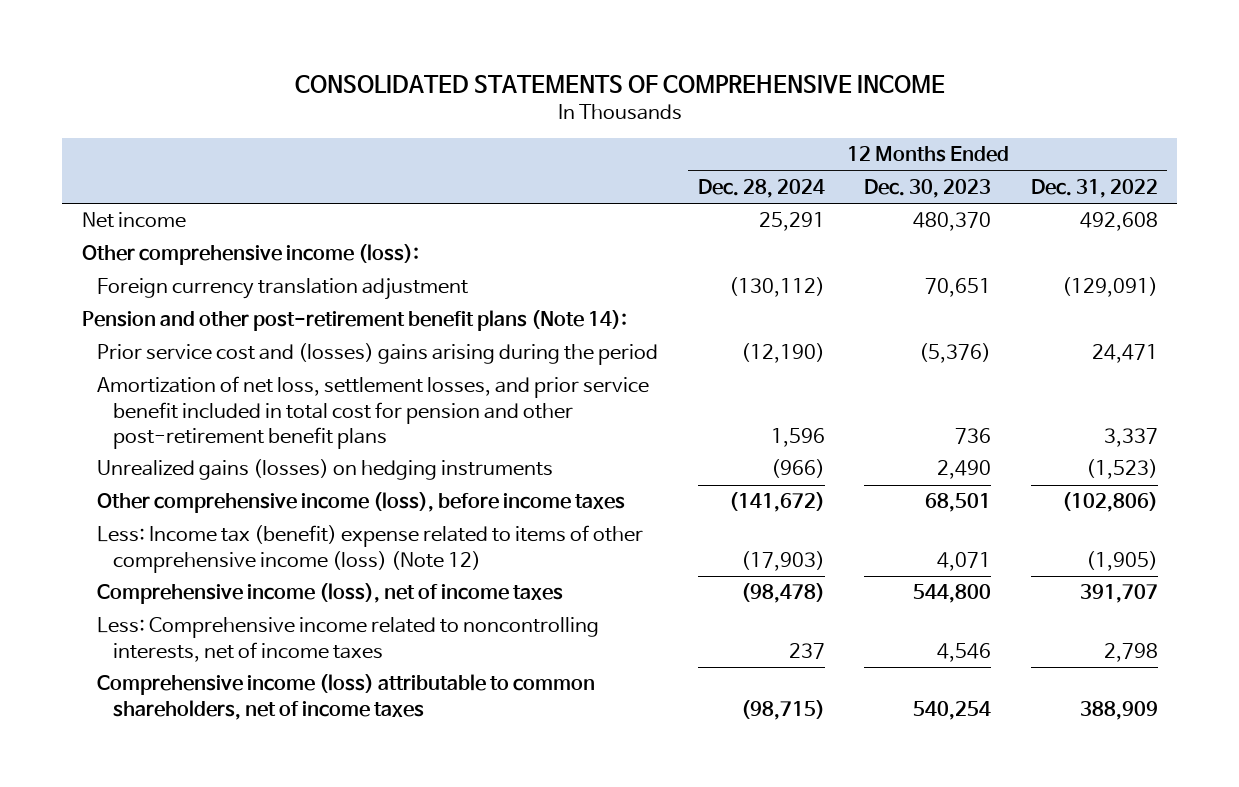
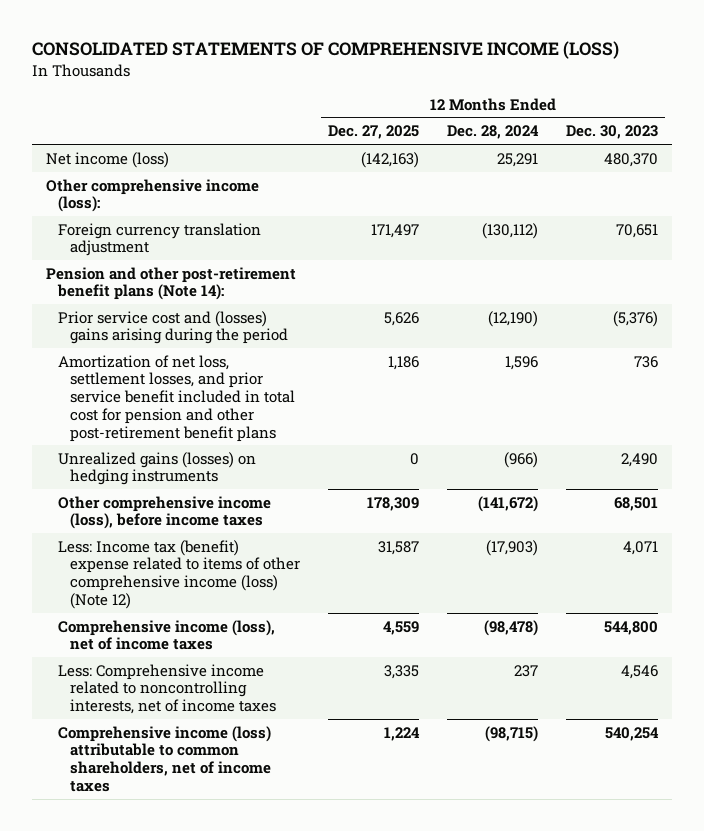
- CONSOLIDATED STATEMENTS OF COMPREHENSIVE INCOME
+ CONSOLIDATED STATEMENTS OF COMPREHENSIVE INCOME (LOSS)
- | 12 Months Ended Dec. 28, 2024 | 12 Months Ended Dec. 30, 2023 | 12 Months Ended Dec. 31, 2022
+ | 12 Months Ended Dec. 27, 2025 | 12 Months Ended Dec. 28, 2024 | 12 Months Ended Dec. 30, 2023
- Net income | 25,291 | 480,370 | 492,608
+ Net income (loss) | (142,163) | 25,291 | 480,370

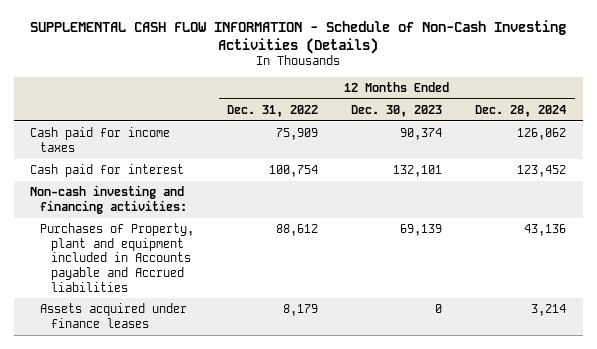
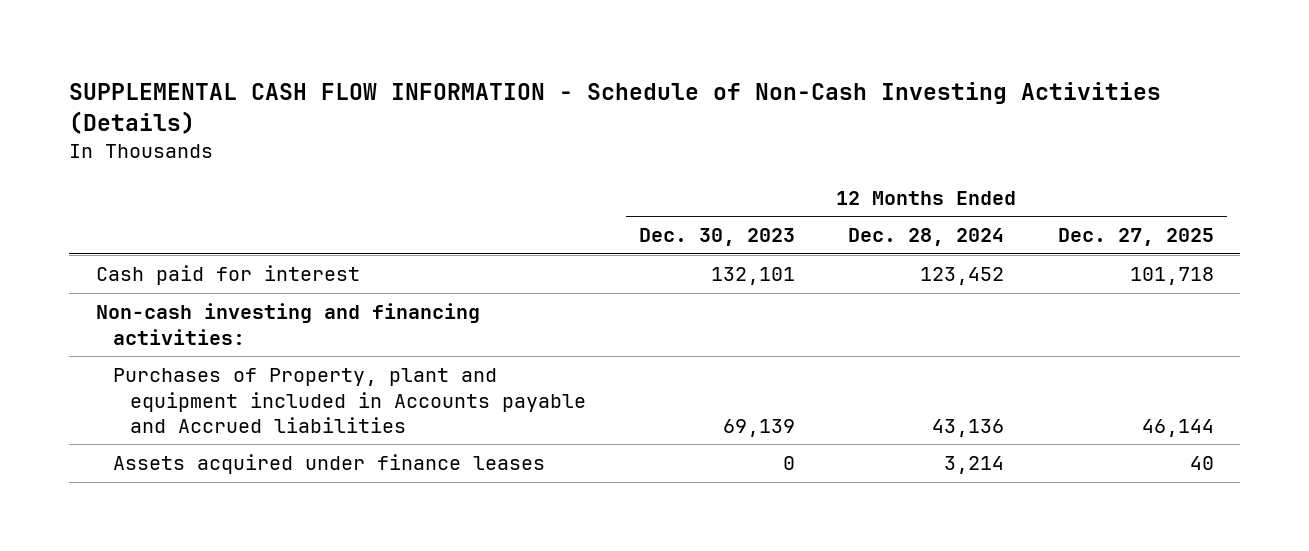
- | 12 Months Ended Dec. 31, 2022 | 12 Months Ended Dec. 30, 2023 | 12 Months Ended Dec. 28, 2024
+ | 12 Months Ended Dec. 30, 2023 | 12 Months Ended Dec. 28, 2024 | 12 Months Ended Dec. 27, 2025
- Cash paid for income taxes | 75,909 | 90,374 | 126,062

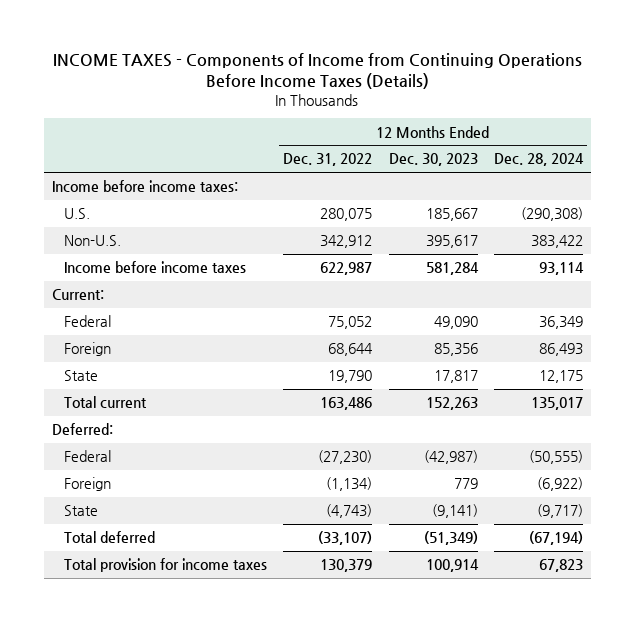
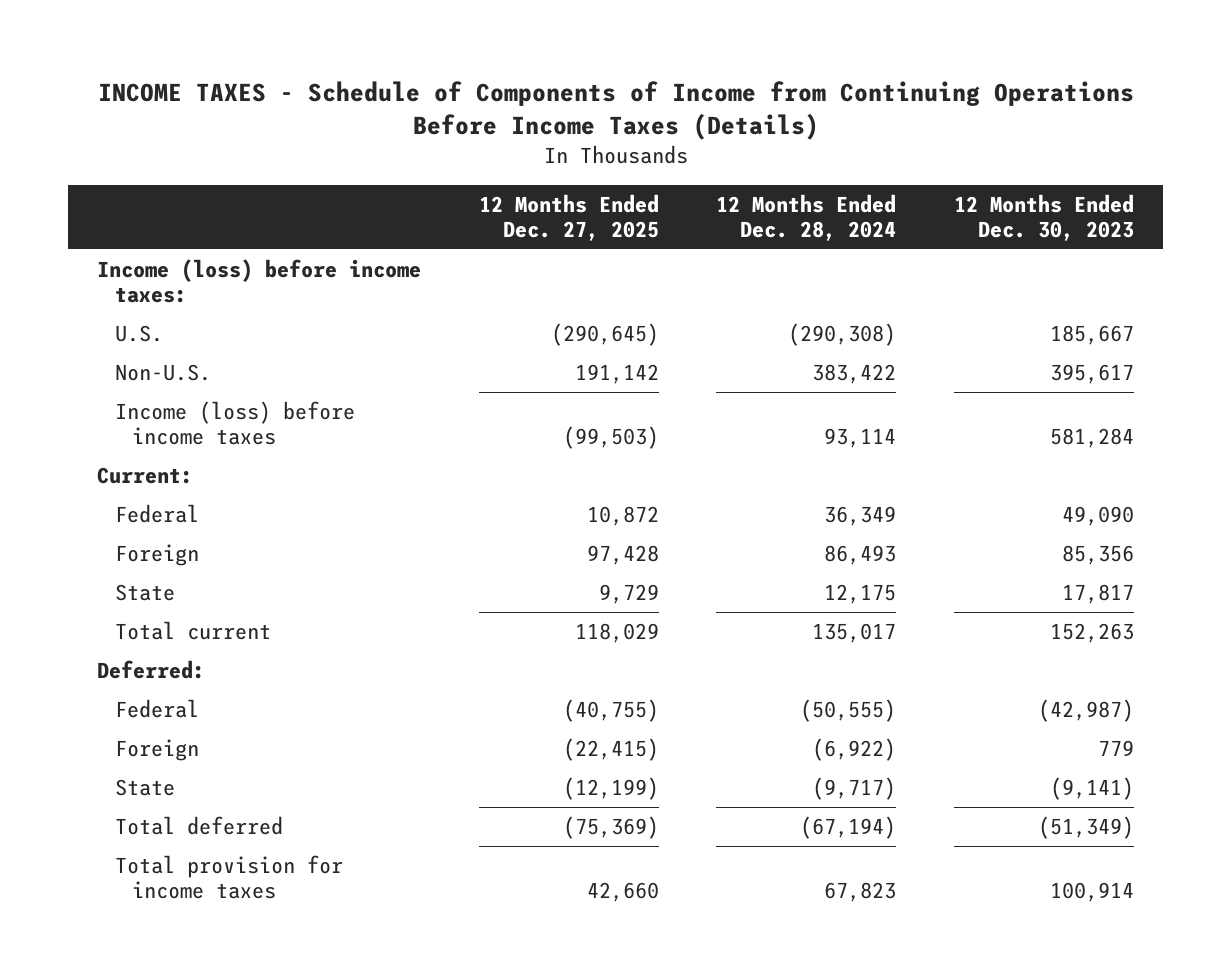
- INCOME TAXES - Components of Income from Continuing Operations Before Income Taxes (Details)
+ INCOME TAXES - Schedule of Components of Income from Continuing Operations Before Income Taxes (Details)
- | 12 Months Ended Dec. 31, 2022 | 12 Months Ended Dec. 30, 2023 | 12 Months Ended Dec. 28, 2024
+ | 12 Months Ended Dec. 27, 2025 | 12 Months Ended Dec. 28, 2024 | 12 Months Ended Dec. 30, 2023
- Income before income taxes:
+ Income (loss) before income taxes:
- Income before income taxes | 622,987 | 581,284 | 93,114
+ Income (loss) before income taxes | (99,503) | 93,114 | 581,284

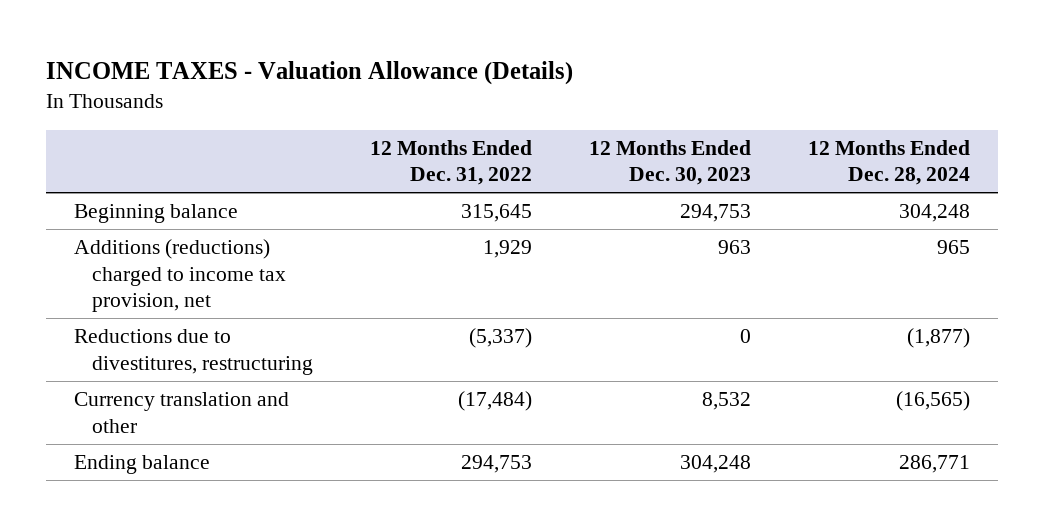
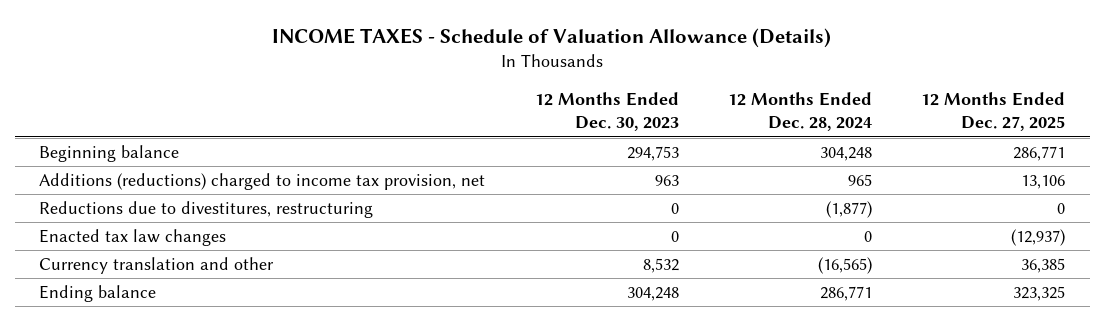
- INCOME TAXES - Valuation Allowance (Details)
+ INCOME TAXES - Schedule of Valuation Allowance (Details)
- | 12 Months Ended Dec. 31, 2022 | 12 Months Ended Dec. 30, 2023 | 12 Months Ended Dec. 28, 2024
+ | 12 Months Ended Dec. 30, 2023 | 12 Months Ended Dec. 28, 2024 | 12 Months Ended Dec. 27, 2025
+ Enacted tax law changes | 0 | 0 | (12,937)

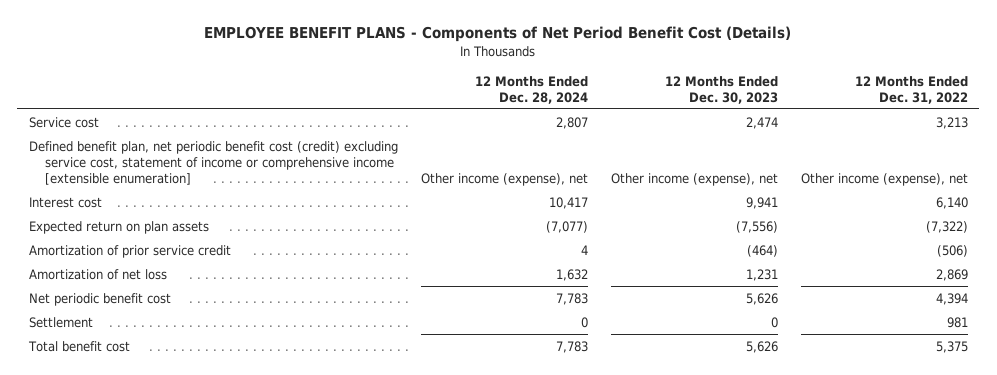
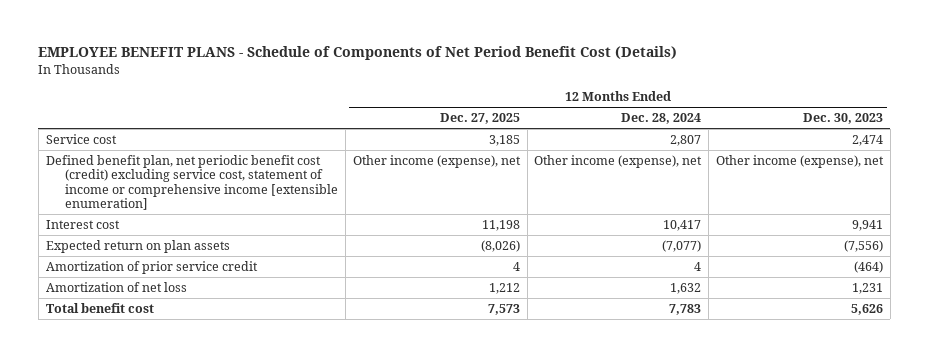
- EMPLOYEE BENEFIT PLANS - Components of Net Period Benefit Cost (Details)
+ EMPLOYEE BENEFIT PLANS - Schedule of Components of Net Period Benefit Cost (Details)
- | 12 Months Ended Dec. 28, 2024 | 12 Months Ended Dec. 30, 2023 | 12 Months Ended Dec. 31, 2022
+ | 12 Months Ended Dec. 27, 2025 | 12 Months Ended Dec. 28, 2024 | 12 Months Ended Dec. 30, 2023
- Net periodic benefit cost | 7,783 | 5,626 | 4,394
- Settlement | 0 | 0 | 981

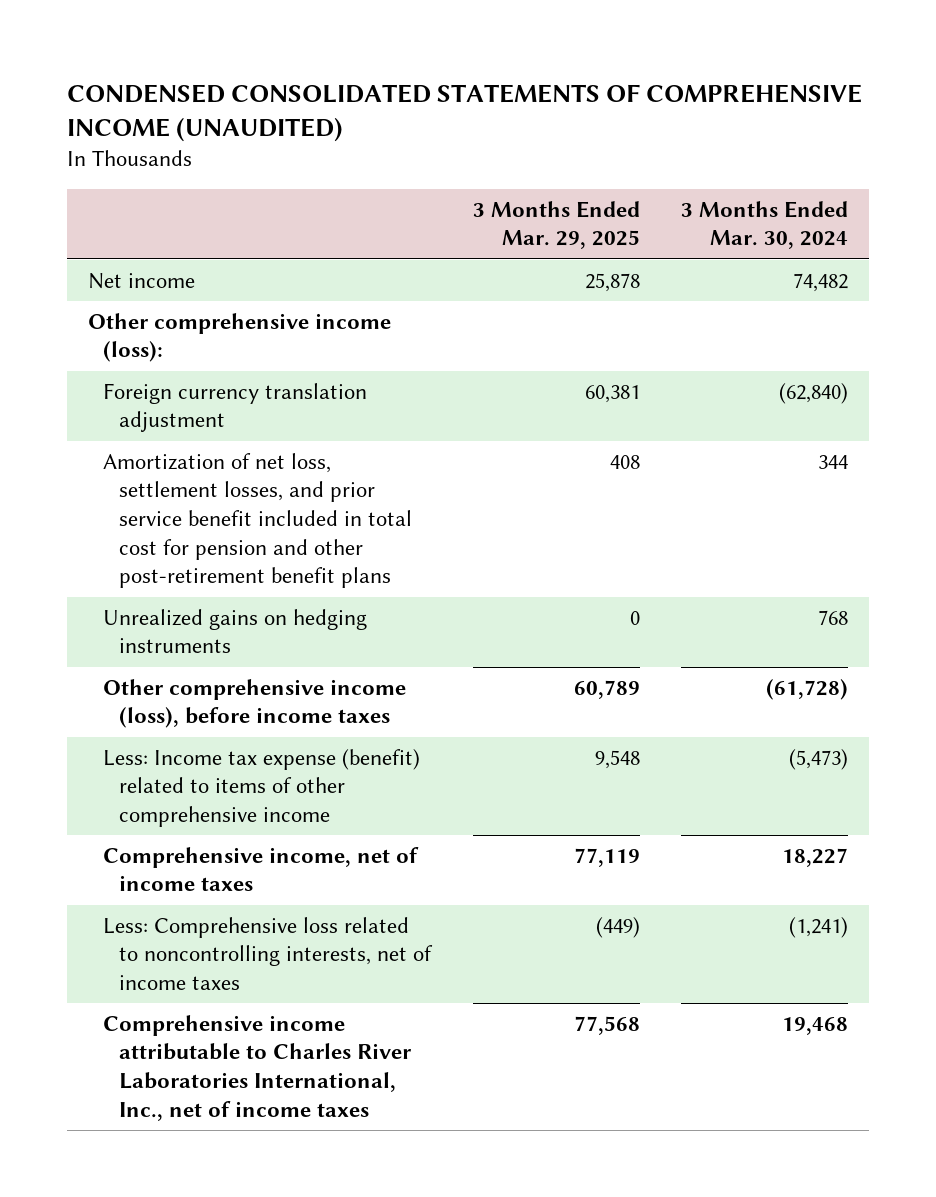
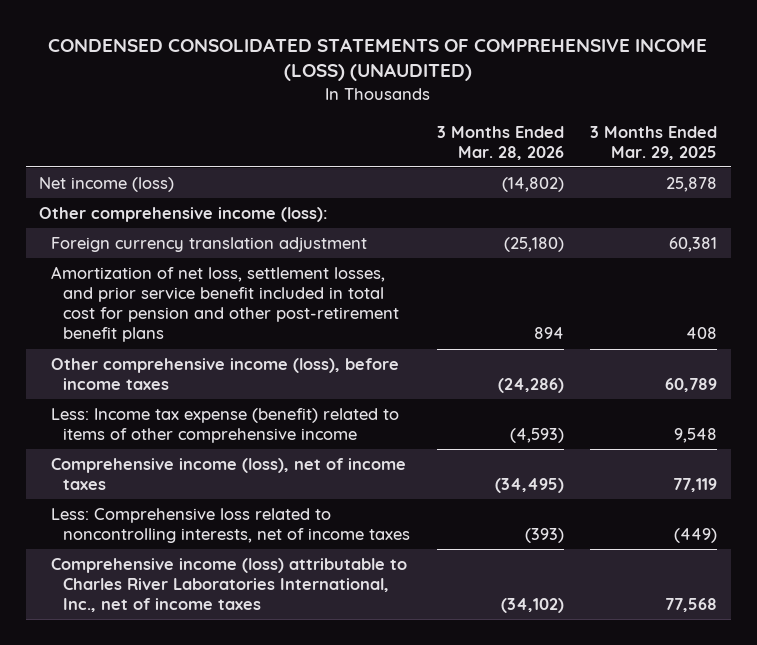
- CONDENSED CONSOLIDATED STATEMENTS OF COMPREHENSIVE INCOME (UNAUDITED)
+ CONDENSED CONSOLIDATED STATEMENTS OF COMPREHENSIVE INCOME (LOSS) (UNAUDITED)
- | 3 Months Ended Mar. 29, 2025 | 3 Months Ended Mar. 30, 2024
+ | 3 Months Ended Mar. 28, 2026 | 3 Months Ended Mar. 29, 2025
- Net income | 25,878 | 74,482
+ Net income (loss) | (14,802) | 25,878
- Unrealized gains on hedging instruments | 0 | 768
- Comprehensive income, net of income taxes | 77,119 | 18,227
+ Comprehensive income (loss), net of income taxes | (34,495) | 77,119
- Comprehensive income attributable to Charles River Laboratories International, Inc., net of income taxes | 77,568 | 19,468
+ Comprehensive income (loss) attributable to Charles River Laboratories International, Inc., net of income taxes | (34,102) | 77,568

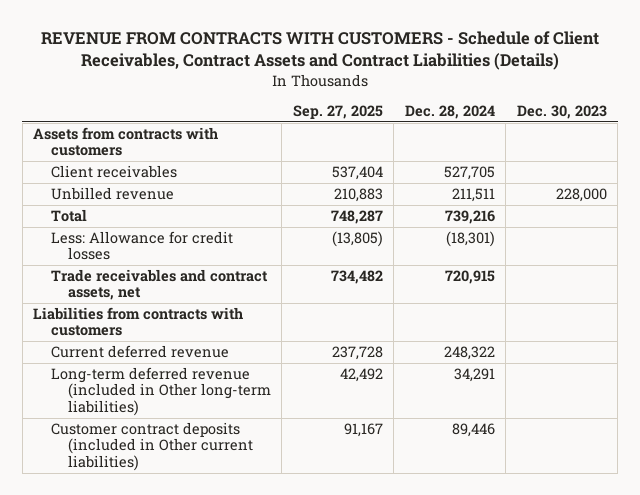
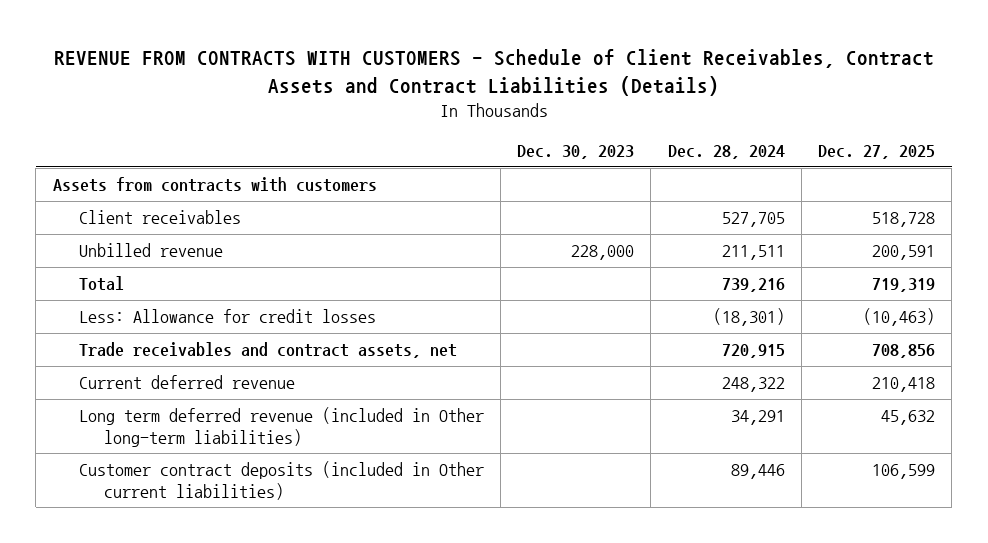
- | Sep. 27, 2025 | Dec. 28, 2024 | Dec. 30, 2023
+ | Dec. 30, 2023 | Dec. 28, 2024 | Dec. 27, 2025
- Liabilities from contracts with customers
- Long-term deferred revenue (included in Other long-term liabilities) | 42,492 | 34,291 |
+ Long term deferred revenue (included in Other long-term liabilities) | | 34,291 | 45,632

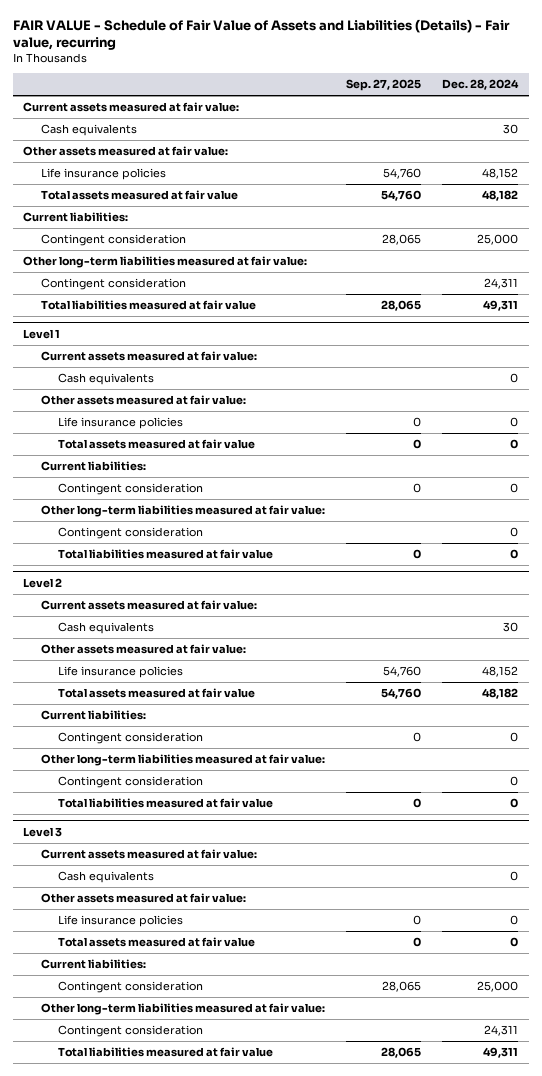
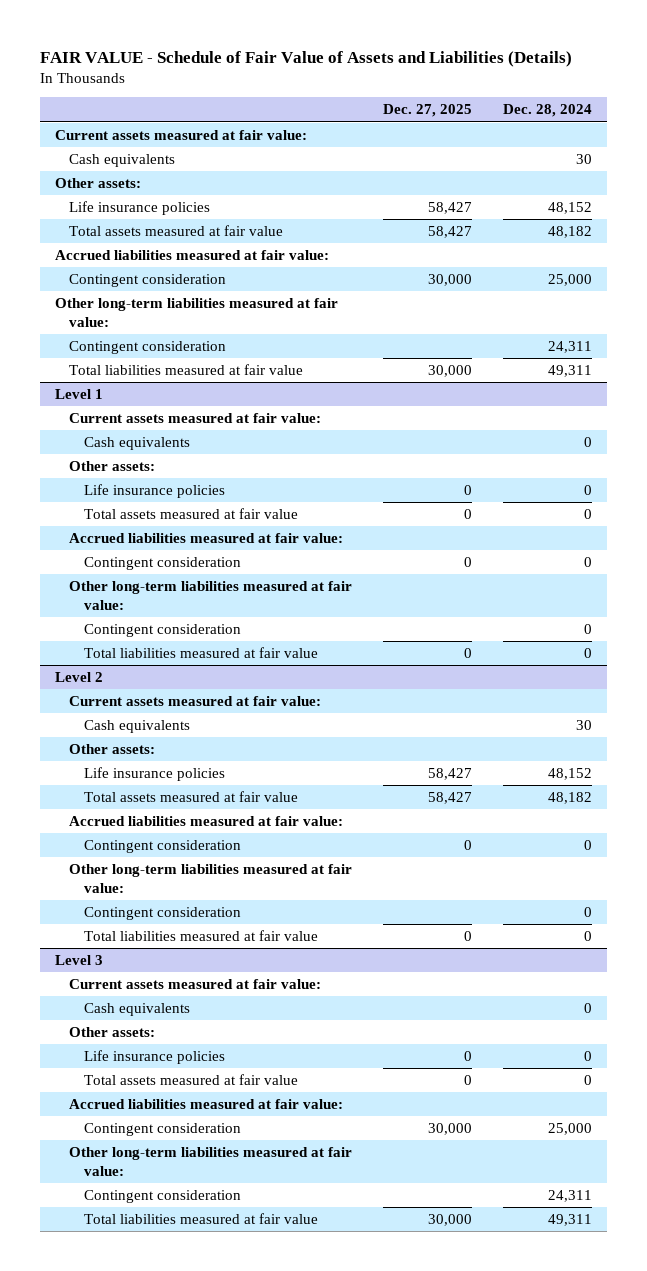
- FAIR VALUE - Schedule of Fair Value of Assets and Liabilities (Details) - Fair value, recurring
+ FAIR VALUE - Schedule of Fair Value of Assets and Liabilities (Details)
- | Sep. 27, 2025 | Dec. 28, 2024
+ | Dec. 27, 2025 | Dec. 28, 2024
- Other assets measured at fair value:
+ Other assets:
- Current liabilities:
+ Accrued liabilities measured at fair value:
@ Level 1
- Other assets measured at fair value:
+ Other assets:
- Current liabilities:
+ Accrued liabilities measured at fair value:
@ Level 2
- Other assets measured at fair value:
+ Other assets:
- Current liabilities:
+ Accrued liabilities measured at fair value:
@ Level 3
- Other assets measured at fair value:
+ Other assets:
- Current liabilities:
+ Accrued liabilities measured at fair value:

